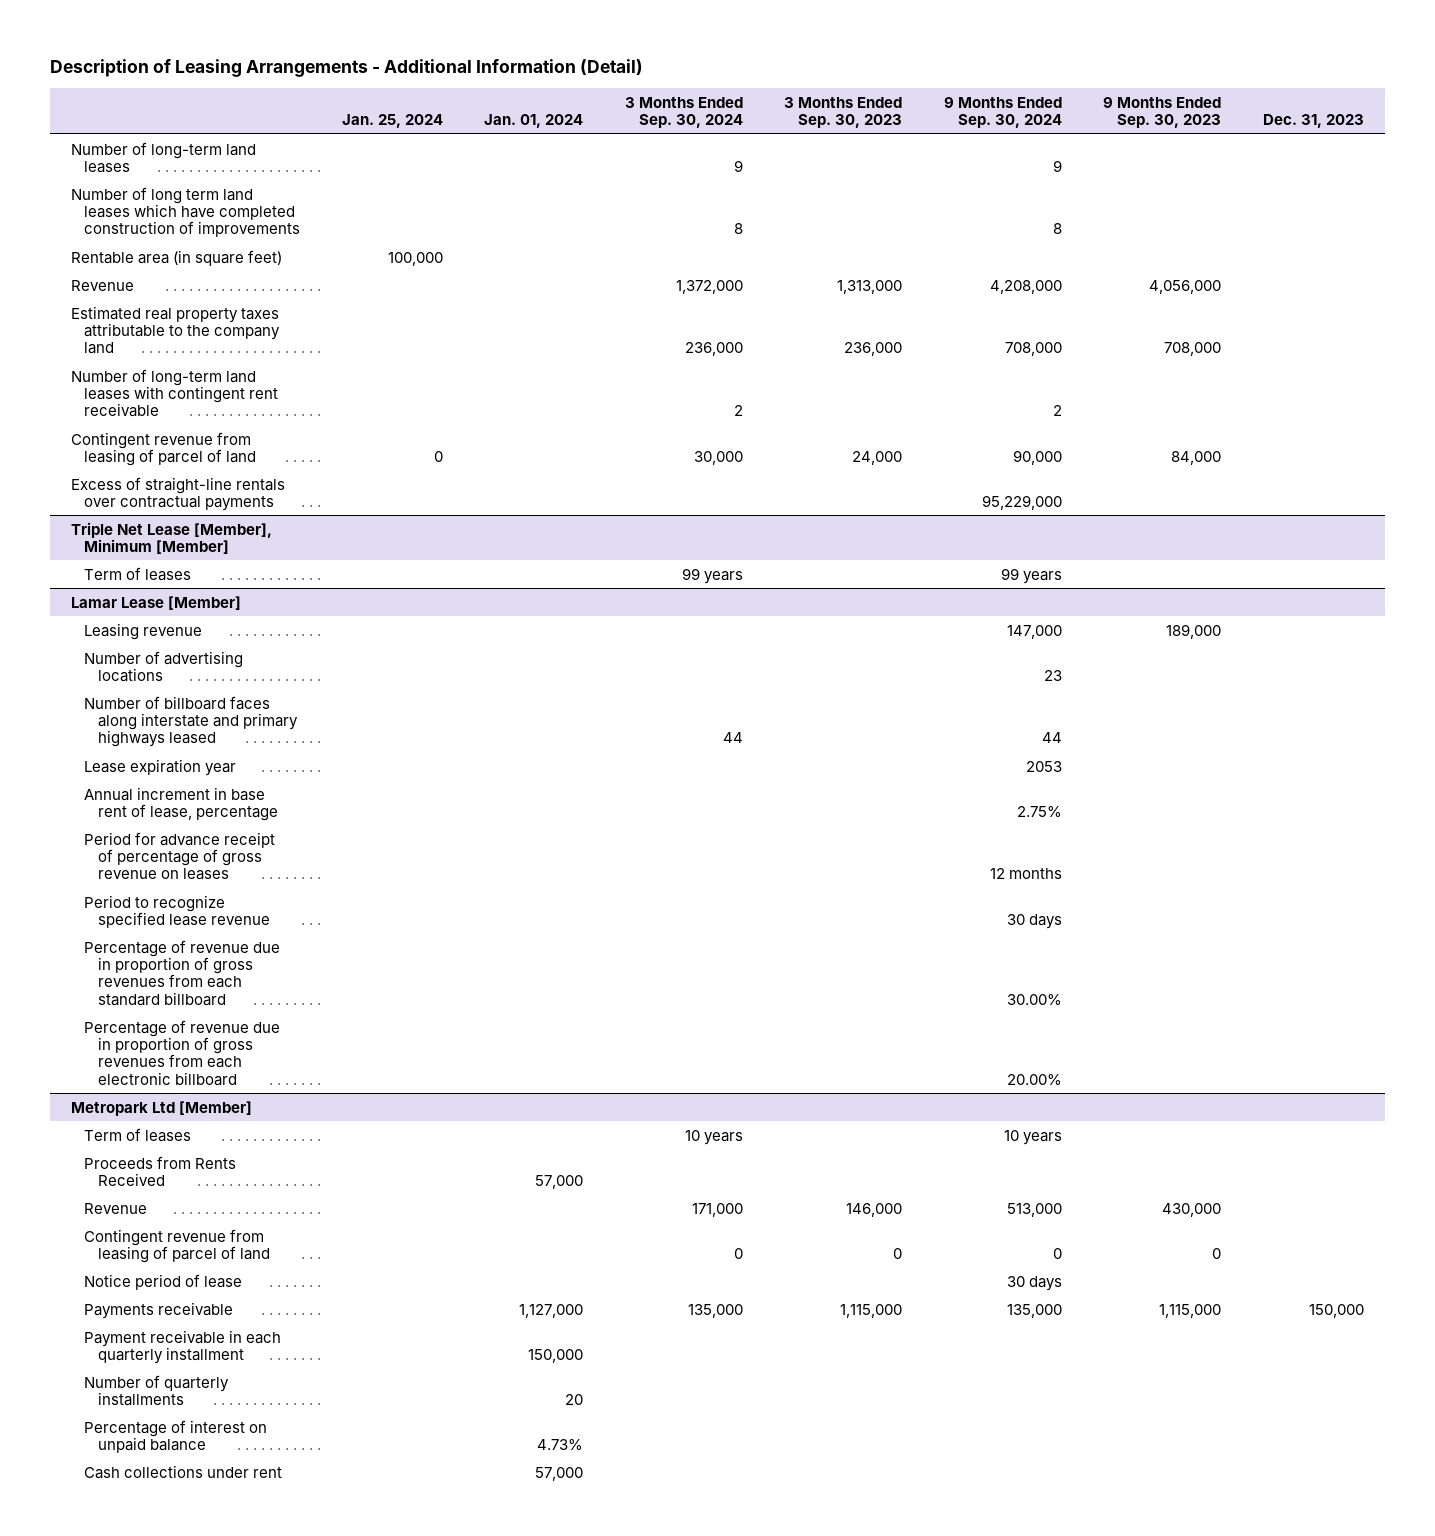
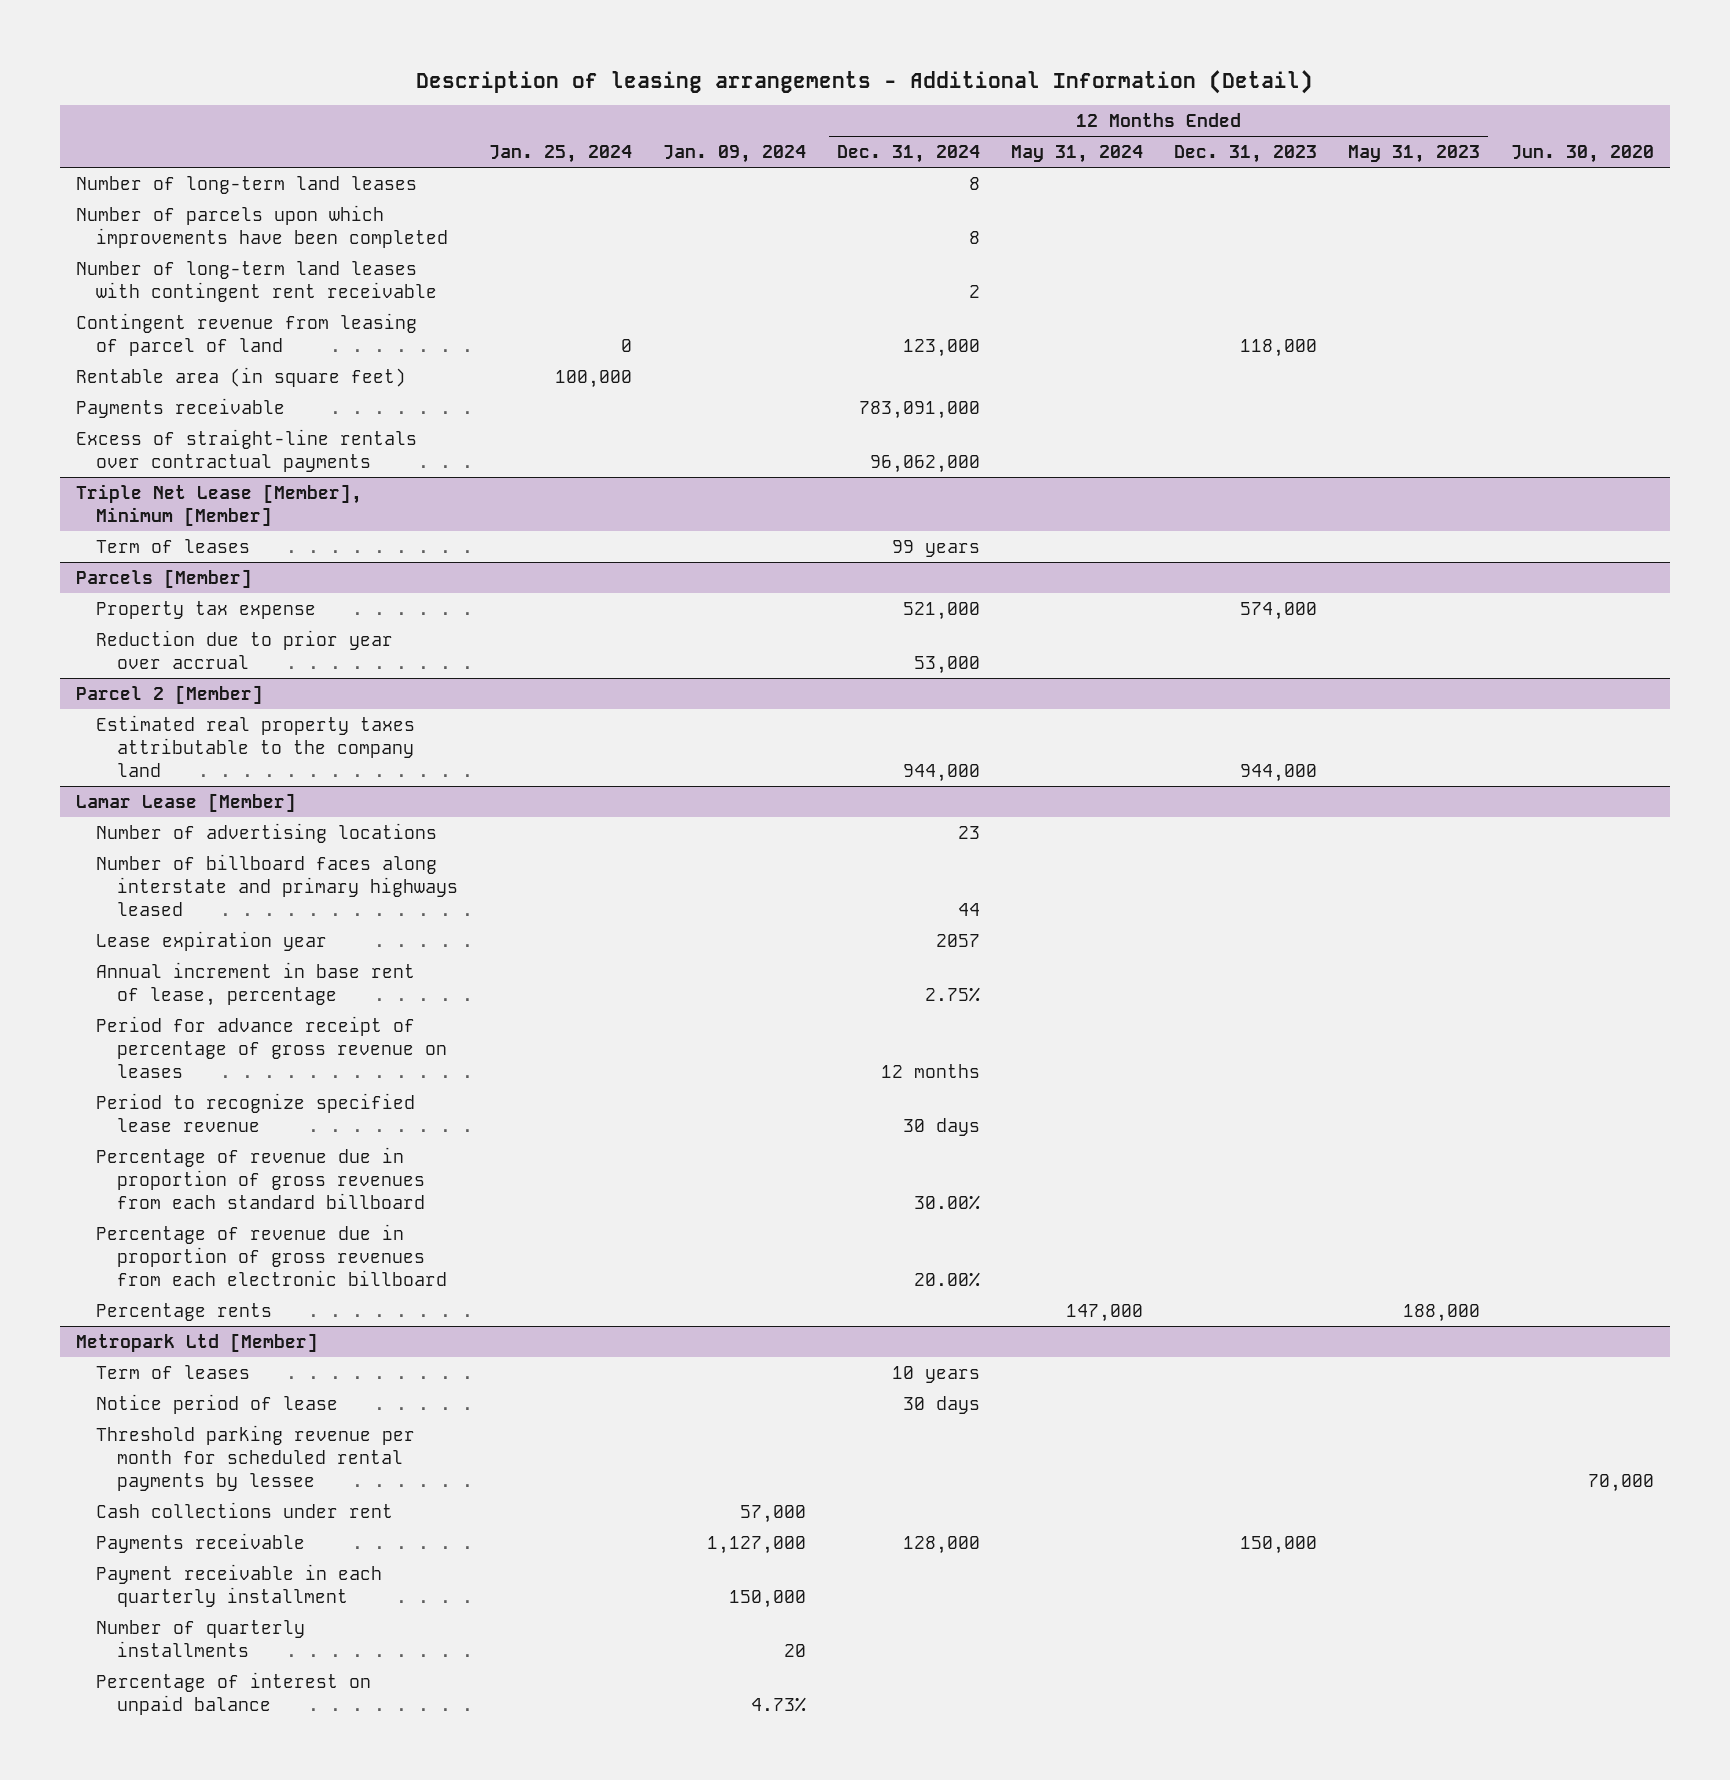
- Description of Leasing Arrangements - Additional Information (Detail)
+ Description of leasing arrangements - Additional Information (Detail)
- | Jan. 25, 2024 | Jan. 01, 2024 | 3 Months Ended Sep. 30, 2024 | 3 Months Ended Sep. 30, 2023 | 9 Months Ended Sep. 30, 2024 | 9 Months Ended Sep. 30, 2023 | Dec. 31, 2023
+ | Jan. 25, 2024 | Jan. 09, 2024 | 12 Months Ended Dec. 31, 2024 | 12 Months Ended May 31, 2024 | 12 Months Ended Dec. 31, 2023 | 12 Months Ended May 31, 2023 | Jun. 30, 2020
- Number of long term land leases which have completed construction of improvements | | | 8 | | 8 | |
- Revenue | | | 1,372,000 | 1,313,000 | 4,208,000 | 4,056,000 |
- Estimated real property taxes attributable to the company land | | | 236,000 | 236,000 | 708,000 | 708,000 |
+ Number of parcels upon which improvements have been completed | | | 8 | | | |
moved down: Rentable area (in square feet) | 100,000 | | | | | |
+ Payments receivable | | | 783,091,000 | | | |
+ Parcels [Member]
+ Property tax expense | | | 521,000 | | 574,000 | |
+ Reduction due to prior year over accrual | | | 53,000 | | | |
+ Parcel 2 [Member]
+ Estimated real property taxes attributable to the company land | | | 944,000 | | 944,000 | |
@ Lamar Lease [Member]
- Leasing revenue | | | | | 147,000 | 189,000 |
+ Percentage rents | | | | 147,000 | | 188,000 |
@ Metropark Ltd [Member]
- Proceeds from Rents Received | | 57,000 | | | | |
- Revenue | | | 171,000 | 146,000 | 513,000 | 430,000 |
- Contingent revenue from leasing of parcel of land | | | 0 | 0 | 0 | 0 |
+ Threshold parking revenue per month for scheduled rental payments by lessee | | | | | | | 70,000
moved up: Cash collections under rent | | 57,000 | | | | |

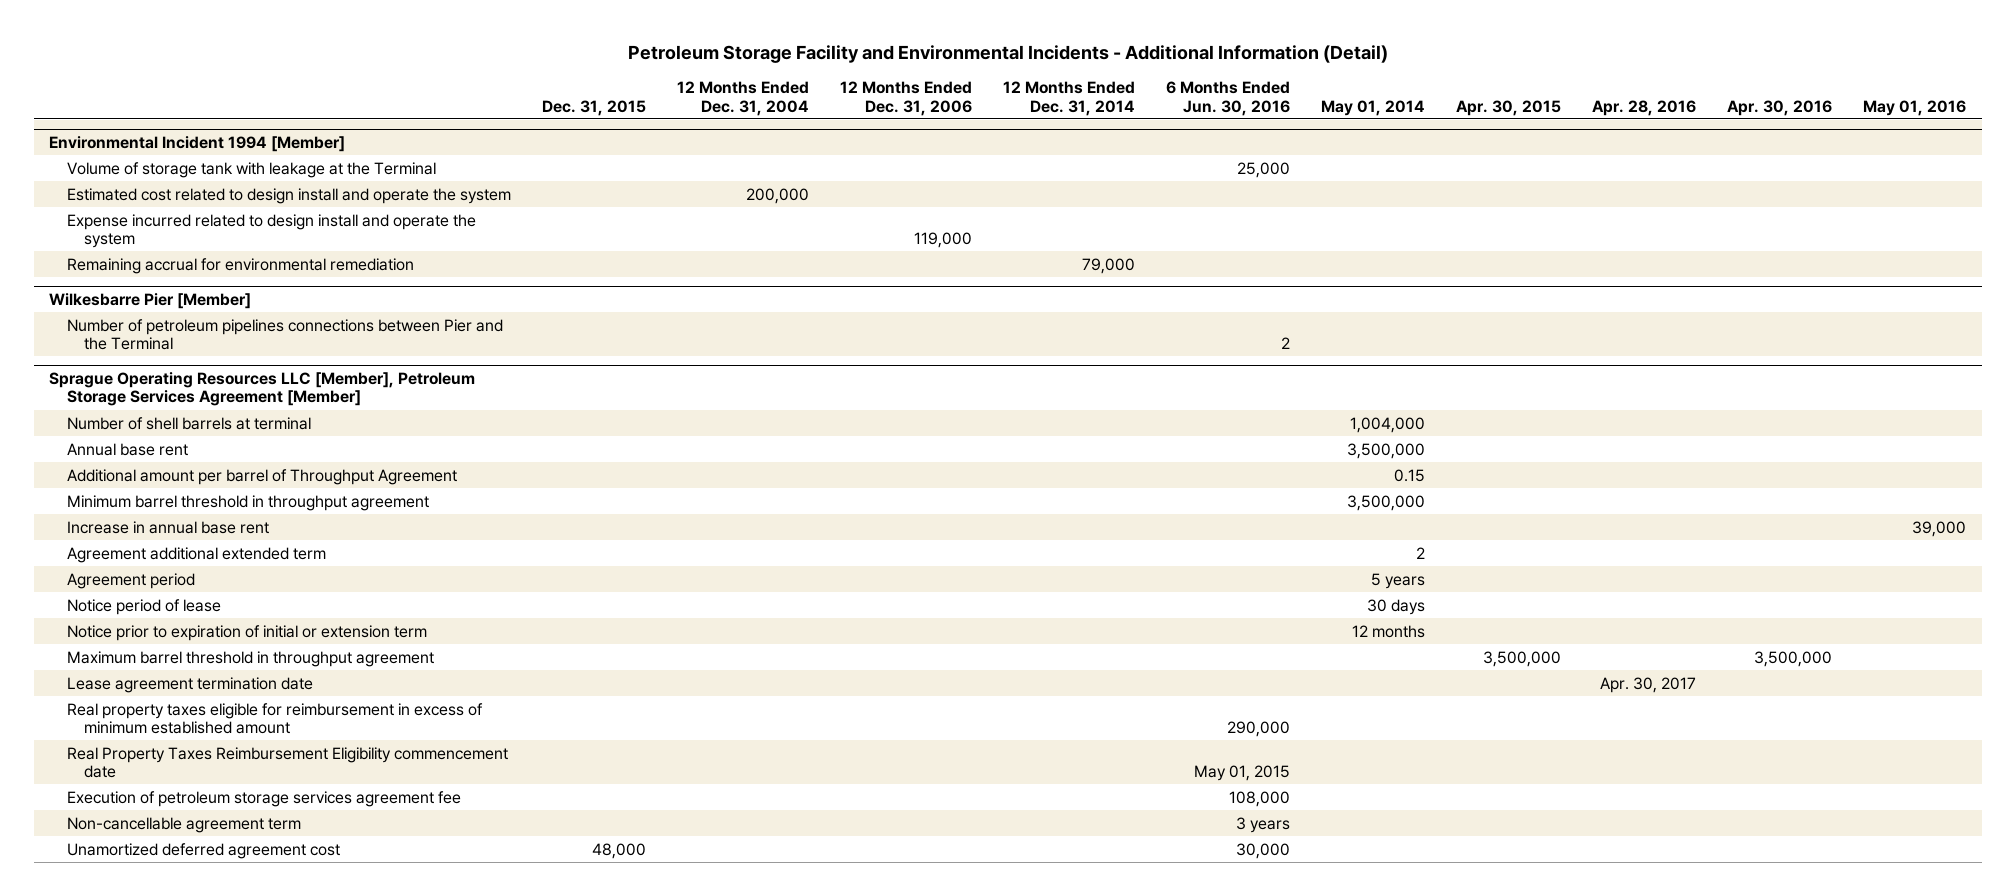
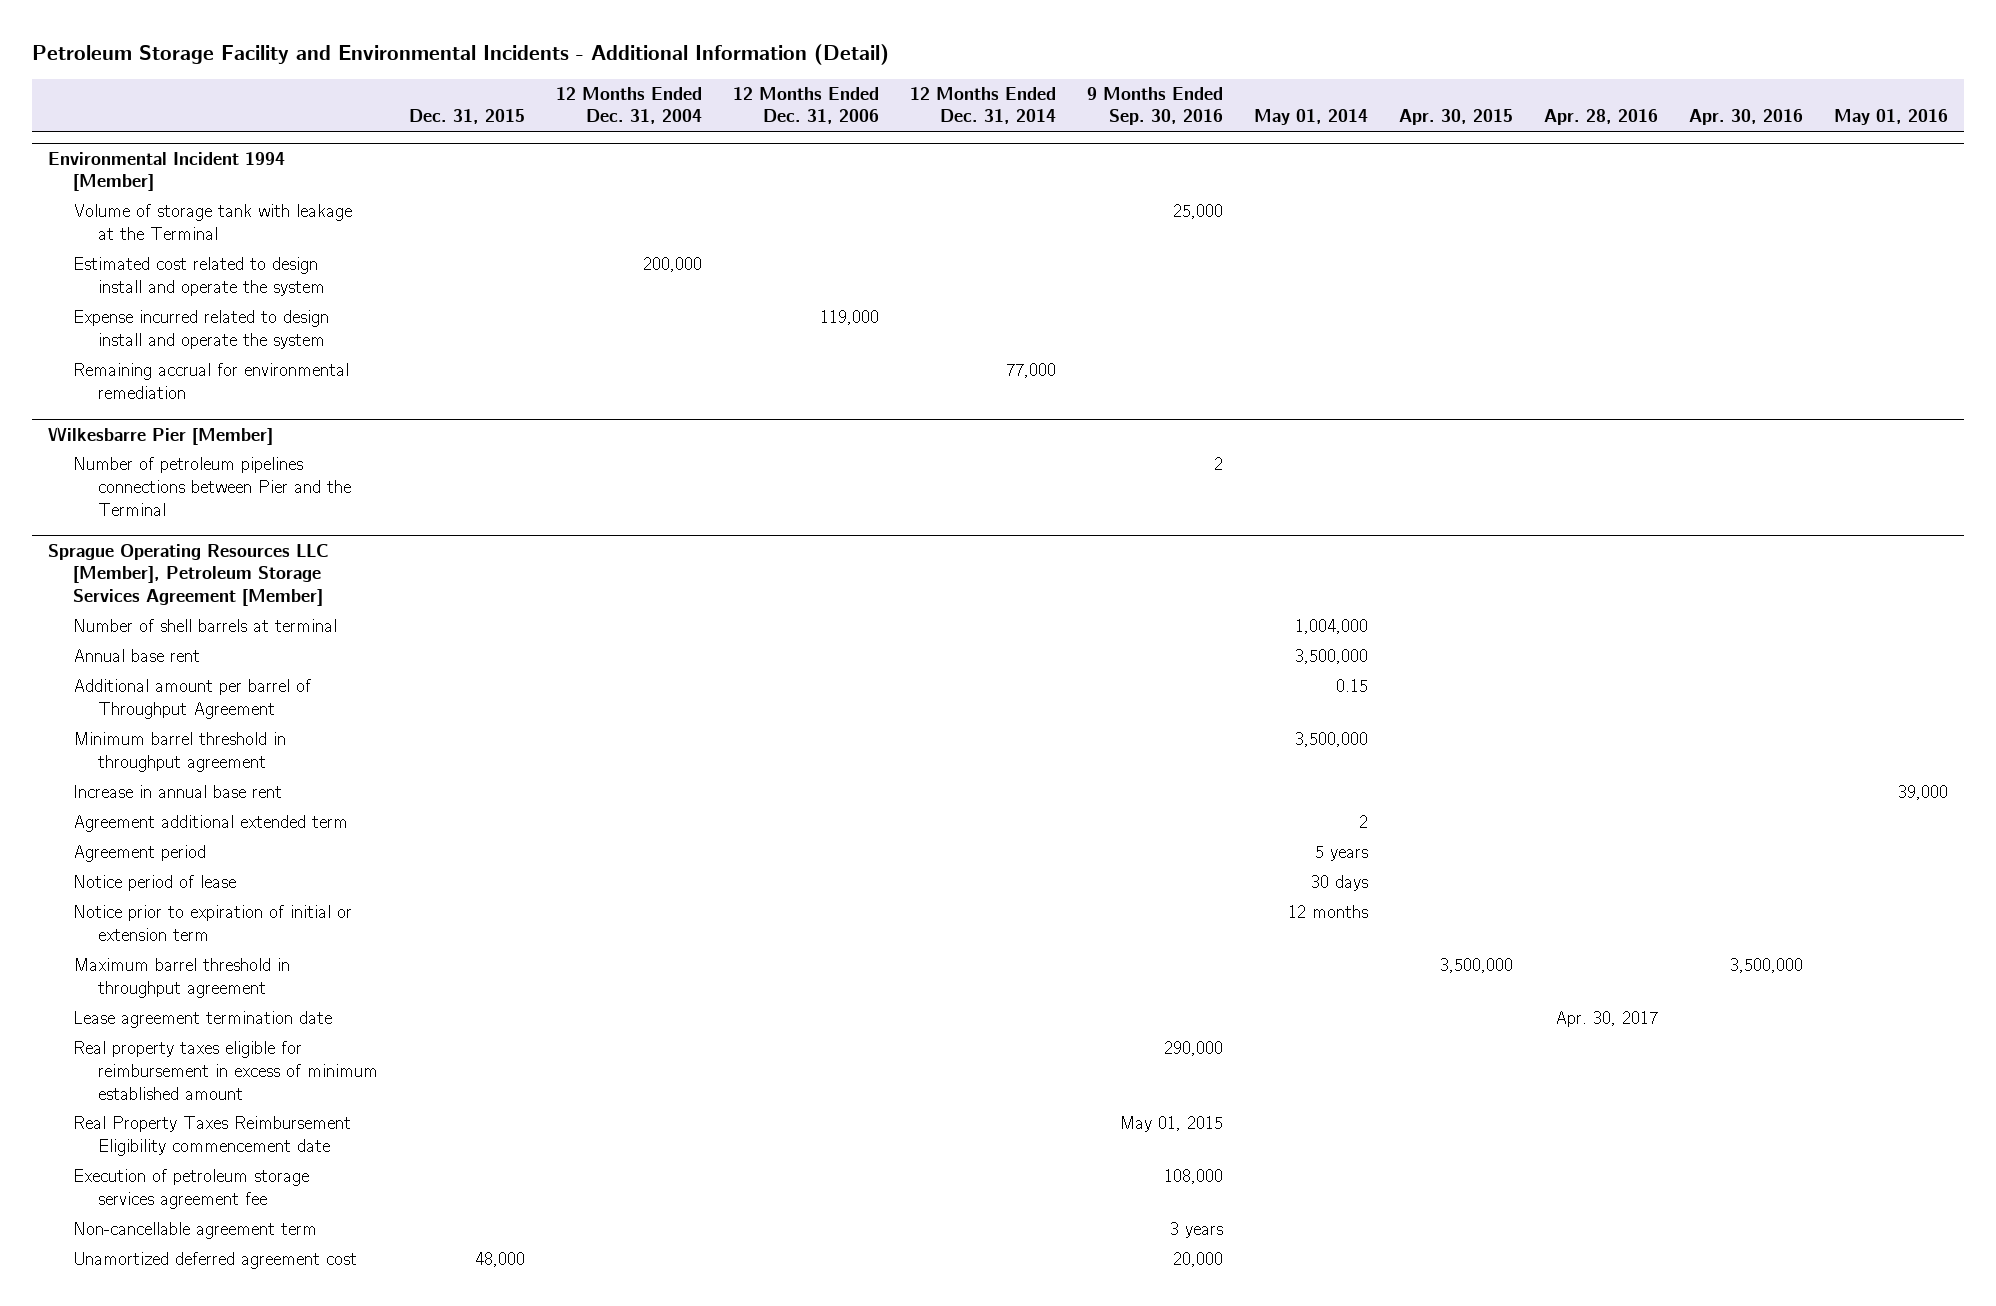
- | Dec. 31, 2015 | 12 Months Ended Dec. 31, 2004 | 12 Months Ended Dec. 31, 2006 | 12 Months Ended Dec. 31, 2014 | 6 Months Ended Jun. 30, 2016 | May 01, 2014 | Apr. 30, 2015 | Apr. 28, 2016 | Apr. 30, 2016 | May 01, 2016
+ | Dec. 31, 2015 | 12 Months Ended Dec. 31, 2004 | 12 Months Ended Dec. 31, 2006 | 12 Months Ended Dec. 31, 2014 | 9 Months Ended Sep. 30, 2016 | May 01, 2014 | Apr. 30, 2015 | Apr. 28, 2016 | Apr. 30, 2016 | May 01, 2016
@ Environmental Incident 1994 [Member]
- Remaining accrual for environmental remediation | | | | 79,000 | | | | | |
+ Remaining accrual for environmental remediation | | | | 77,000 | | | | | |

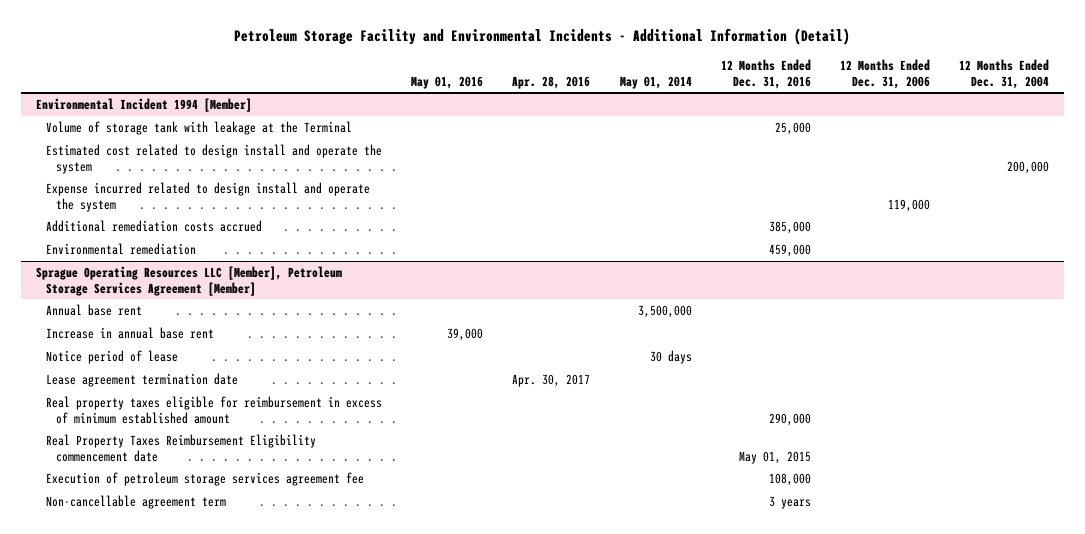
- | Dec. 31, 2015 | 12 Months Ended Dec. 31, 2004 | 12 Months Ended Dec. 31, 2006 | 12 Months Ended Dec. 31, 2014 | 9 Months Ended Sep. 30, 2016 | May 01, 2014 | Apr. 30, 2015 | Apr. 28, 2016 | Apr. 30, 2016 | May 01, 2016
+ | May 01, 2016 | Apr. 28, 2016 | May 01, 2014 | 12 Months Ended Dec. 31, 2016 | 12 Months Ended Dec. 31, 2006 | 12 Months Ended Dec. 31, 2004
@ Environmental Incident 1994 [Member]
- Remaining accrual for environmental remediation | | | | 77,000 | | | | | |
- Wilkesbarre Pier [Member]
- Number of petroleum pipelines connections between Pier and the Terminal | | | | | 2 | | | | |
@ Environmental Incident 1994 [Member]
+ Additional remediation costs accrued | | | | 385,000 | |
+ Environmental remediation | | | | 459,000 | |
@ Sprague Operating Resources LLC [Member], Petroleum Storage Services Agreement [Member]
- Number of shell barrels at terminal | | | | | | 1,004,000 | | | |
- Additional amount per barrel of Throughput Agreement | | | | | | 0.15 | | | |
- Minimum barrel threshold in throughput agreement | | | | | | 3,500,000 | | | |
- Agreement additional extended term | | | | | | 2 | | | |
- Agreement period | | | | | | 5 years | | | |
- Notice prior to expiration of initial or extension term | | | | | | 12 months | | | |
- Maximum barrel threshold in throughput agreement | | | | | | | 3,500,000 | | 3,500,000 |
- Unamortized deferred agreement cost | 48,000 | | | | 20,000 | | | | |

